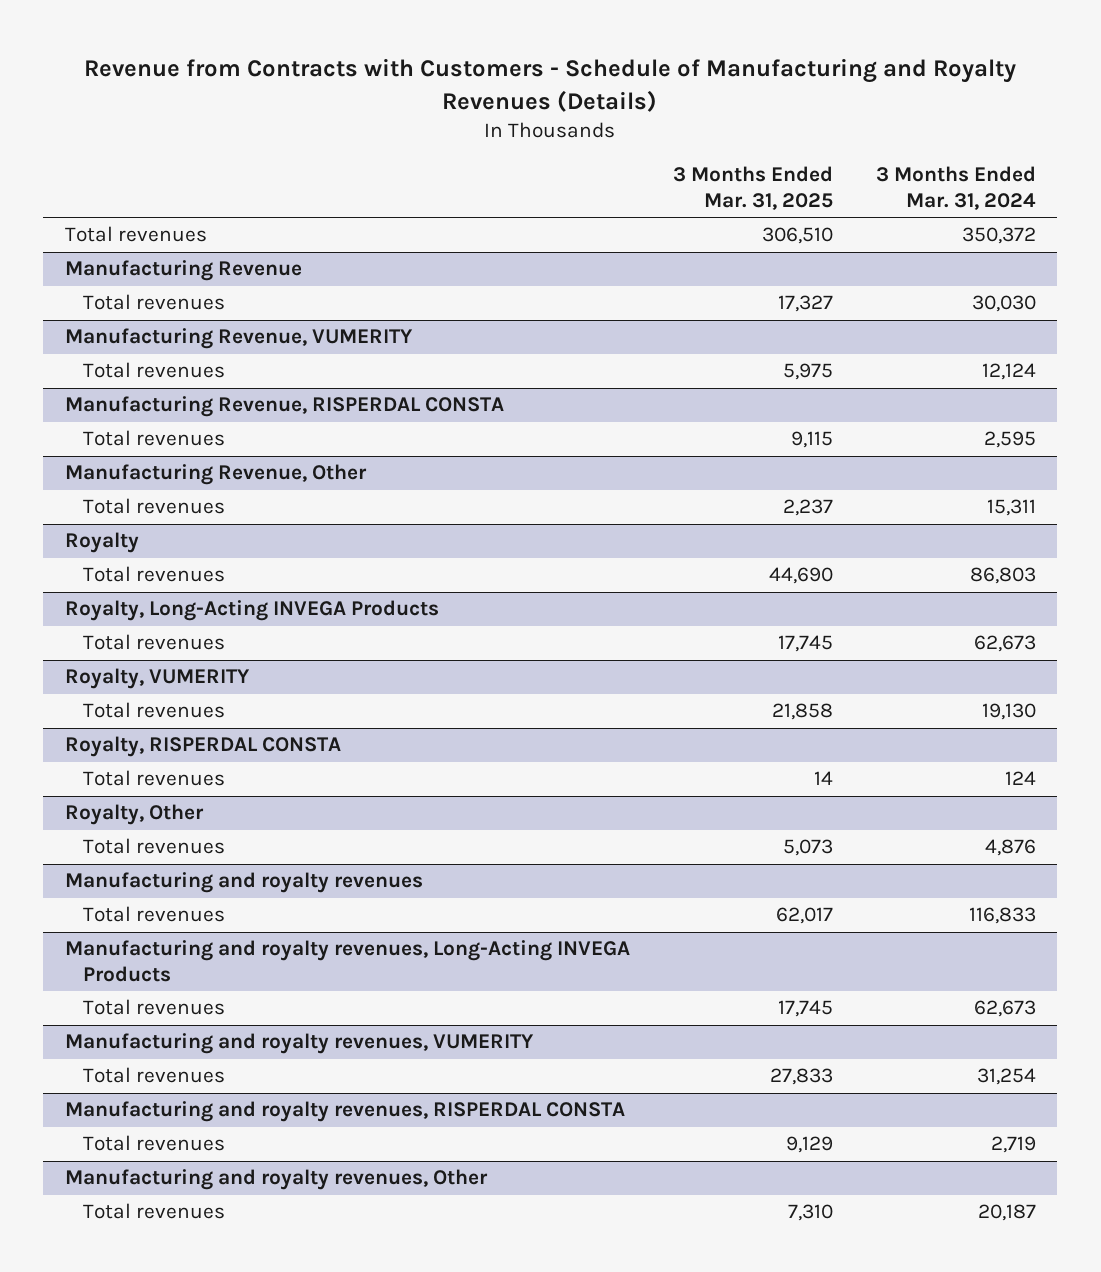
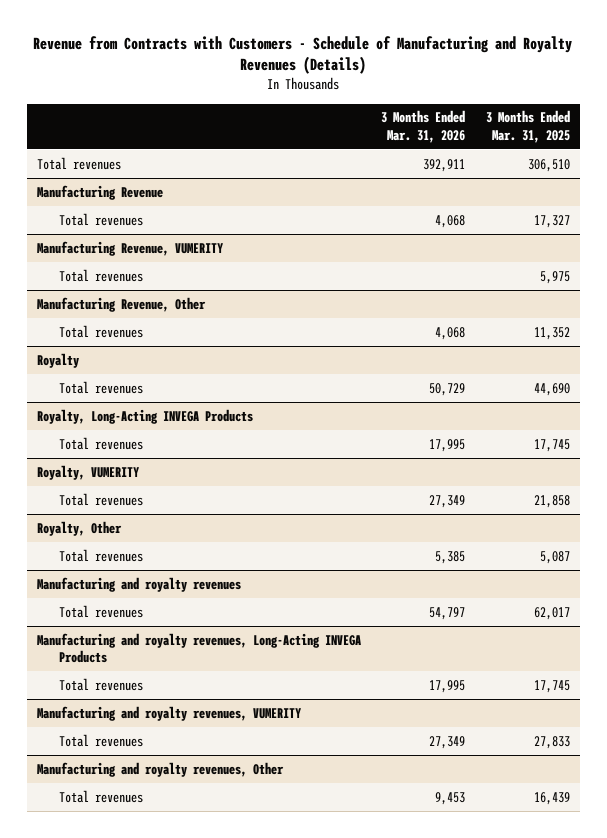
- | 3 Months Ended Mar. 31, 2025 | 3 Months Ended Mar. 31, 2024
+ | 3 Months Ended Mar. 31, 2026 | 3 Months Ended Mar. 31, 2025
- Manufacturing Revenue, RISPERDAL CONSTA
- Total revenues | 9,115 | 2,595
@ Manufacturing Revenue, Other
- Total revenues | 2,237 | 15,311
+ Total revenues | 4,068 | 11,352
- Royalty, RISPERDAL CONSTA
- Total revenues | 14 | 124
@ Royalty, Other
- Total revenues | 5,073 | 4,876
+ Total revenues | 5,385 | 5,087
- Manufacturing and royalty revenues, RISPERDAL CONSTA
- Total revenues | 9,129 | 2,719
@ Manufacturing and royalty revenues, Other
- Total revenues | 7,310 | 20,187
+ Total revenues | 9,453 | 16,439

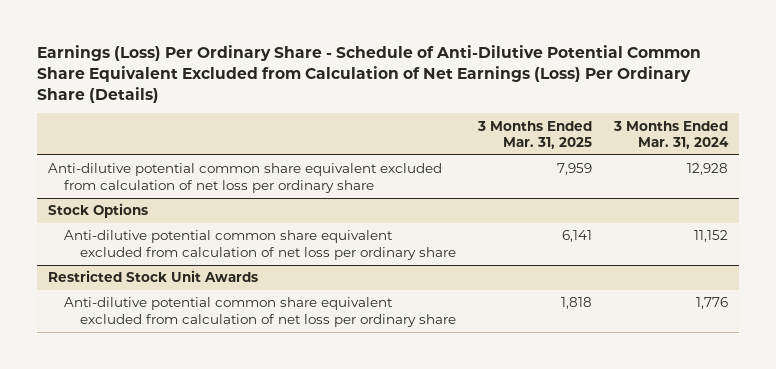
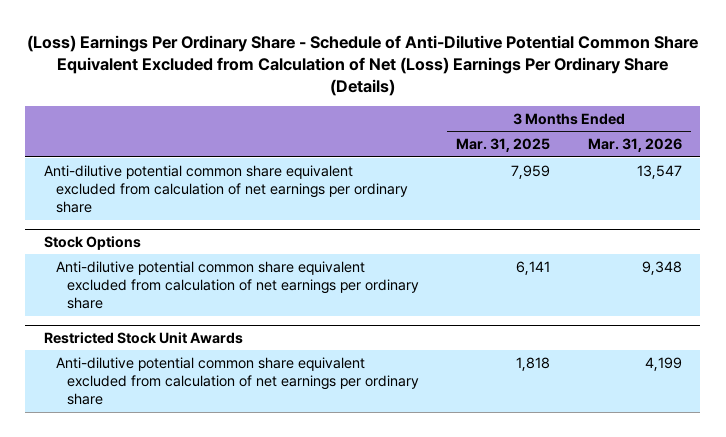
- Earnings (Loss) Per Ordinary Share - Schedule of Anti-Dilutive Potential Common Share Equivalent Excluded from Calculation of Net Earnings (Loss) Per Ordinary Share (Details)
+ (Loss) Earnings Per Ordinary Share - Schedule of Anti-Dilutive Potential Common Share Equivalent Excluded from Calculation of Net (Loss) Earnings Per Ordinary Share (Details)
- | 3 Months Ended Mar. 31, 2025 | 3 Months Ended Mar. 31, 2024
+ | 3 Months Ended Mar. 31, 2025 | 3 Months Ended Mar. 31, 2026
- Anti-dilutive potential common share equivalent excluded from calculation of net loss per ordinary share | 7,959 | 12,928
+ Anti-dilutive potential common share equivalent excluded from calculation of net earnings per ordinary share | 7,959 | 13,547
@ Stock Options
- Anti-dilutive potential common share equivalent excluded from calculation of net loss per ordinary share | 6,141 | 11,152
+ Anti-dilutive potential common share equivalent excluded from calculation of net earnings per ordinary share | 6,141 | 9,348
@ Restricted Stock Unit Awards
- Anti-dilutive potential common share equivalent excluded from calculation of net loss per ordinary share | 1,818 | 1,776
+ Anti-dilutive potential common share equivalent excluded from calculation of net earnings per ordinary share | 1,818 | 4,199

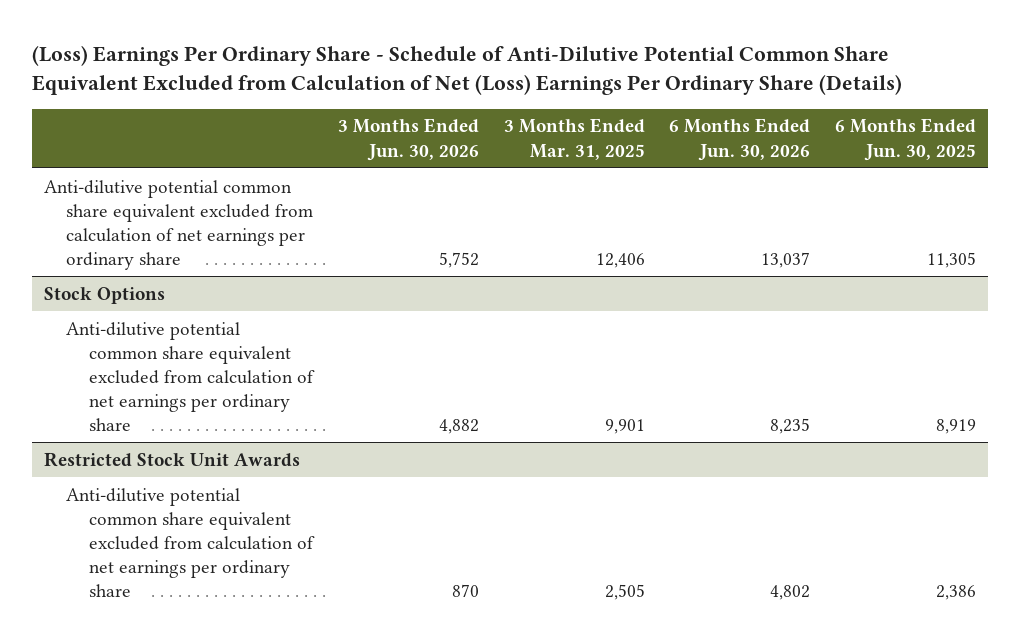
- | 3 Months Ended Mar. 31, 2025 | 3 Months Ended Mar. 31, 2026
+ | 3 Months Ended Jun. 30, 2026 | 3 Months Ended Mar. 31, 2025 | 6 Months Ended Jun. 30, 2026 | 6 Months Ended Jun. 30, 2025
- Anti-dilutive potential common share equivalent excluded from calculation of net earnings per ordinary share | 7,959 | 13,547
+ Anti-dilutive potential common share equivalent excluded from calculation of net earnings per ordinary share | 5,752 | 12,406 | 13,037 | 11,305
@ Stock Options
- Anti-dilutive potential common share equivalent excluded from calculation of net earnings per ordinary share | 6,141 | 9,348
+ Anti-dilutive potential common share equivalent excluded from calculation of net earnings per ordinary share | 4,882 | 9,901 | 8,235 | 8,919
@ Restricted Stock Unit Awards
- Anti-dilutive potential common share equivalent excluded from calculation of net earnings per ordinary share | 1,818 | 4,199
+ Anti-dilutive potential common share equivalent excluded from calculation of net earnings per ordinary share | 870 | 2,505 | 4,802 | 2,386

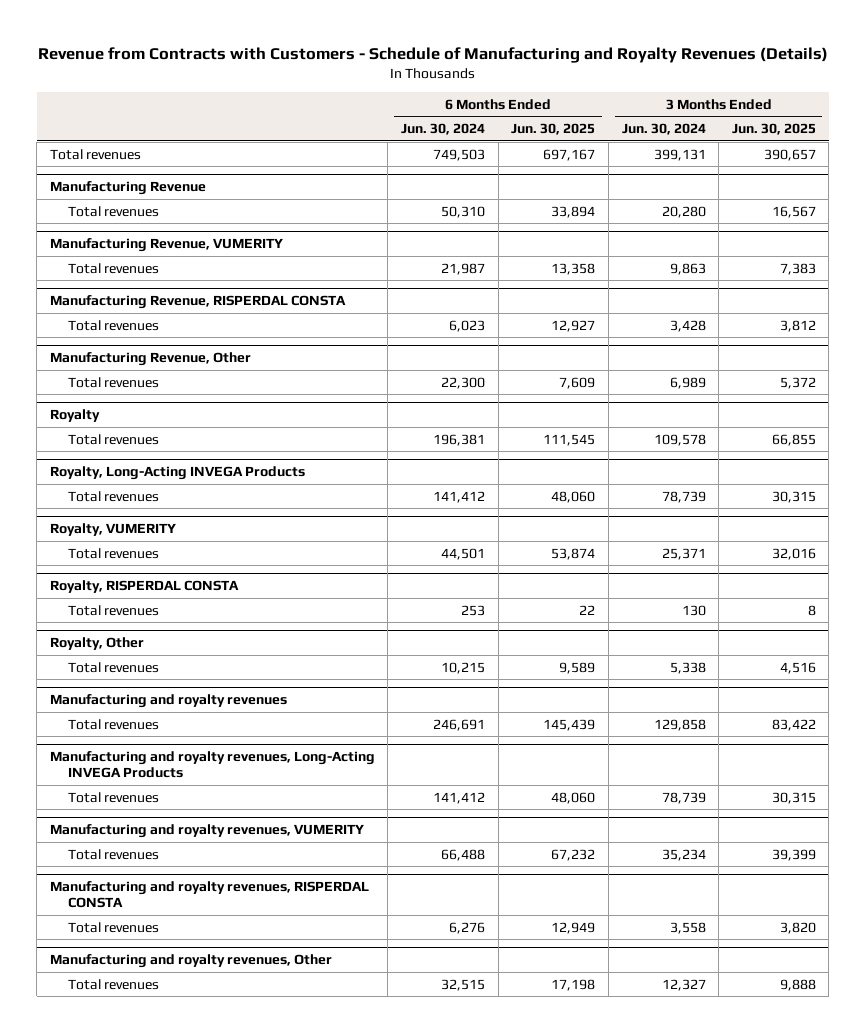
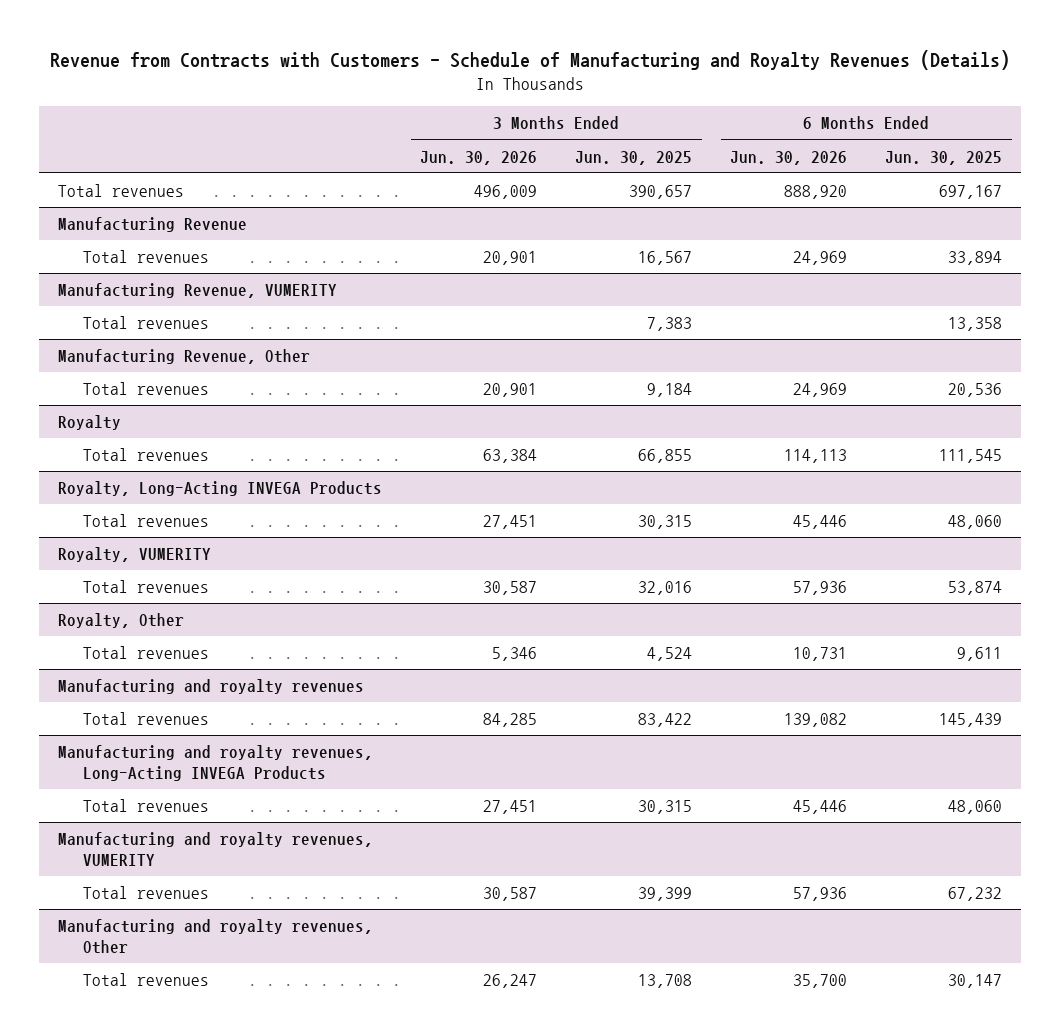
- | 6 Months Ended Jun. 30, 2024 | 6 Months Ended Jun. 30, 2025 | 3 Months Ended Jun. 30, 2024 | 3 Months Ended Jun. 30, 2025
+ | 3 Months Ended Jun. 30, 2026 | 3 Months Ended Jun. 30, 2025 | 6 Months Ended Jun. 30, 2026 | 6 Months Ended Jun. 30, 2025
- Manufacturing Revenue, RISPERDAL CONSTA
- Total revenues | 6,023 | 12,927 | 3,428 | 3,812
@ Manufacturing Revenue, Other
- Total revenues | 22,300 | 7,609 | 6,989 | 5,372
+ Total revenues | 20,901 | 9,184 | 24,969 | 20,536
- Royalty, RISPERDAL CONSTA
- Total revenues | 253 | 22 | 130 | 8
@ Royalty, Other
- Total revenues | 10,215 | 9,589 | 5,338 | 4,516
+ Total revenues | 5,346 | 4,524 | 10,731 | 9,611
- Manufacturing and royalty revenues, RISPERDAL CONSTA
- Total revenues | 6,276 | 12,949 | 3,558 | 3,820
@ Manufacturing and royalty revenues, Other
- Total revenues | 32,515 | 17,198 | 12,327 | 9,888
+ Total revenues | 26,247 | 13,708 | 35,700 | 30,147

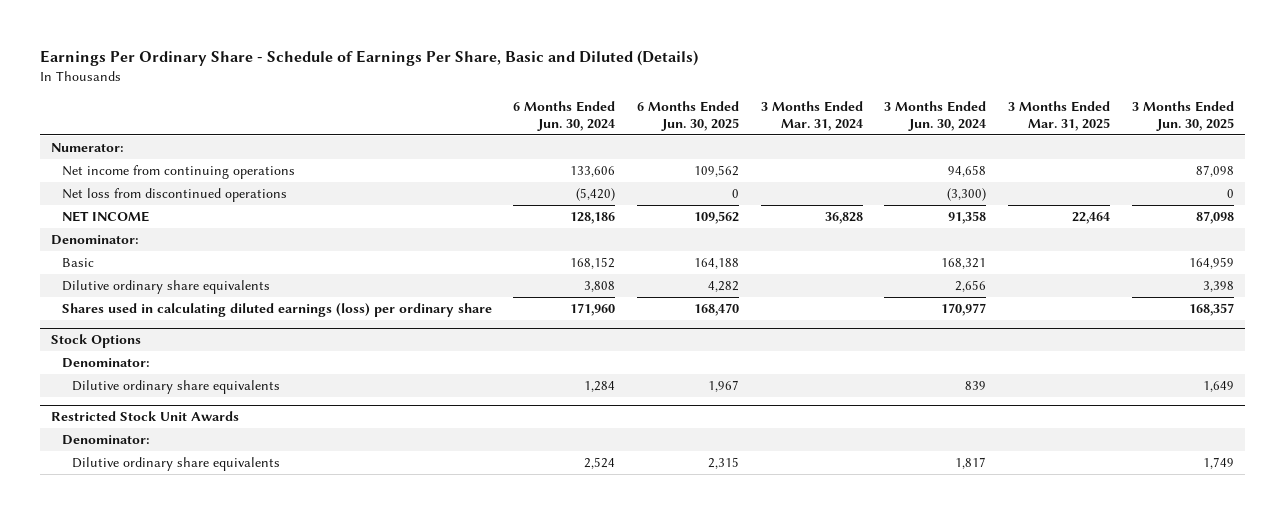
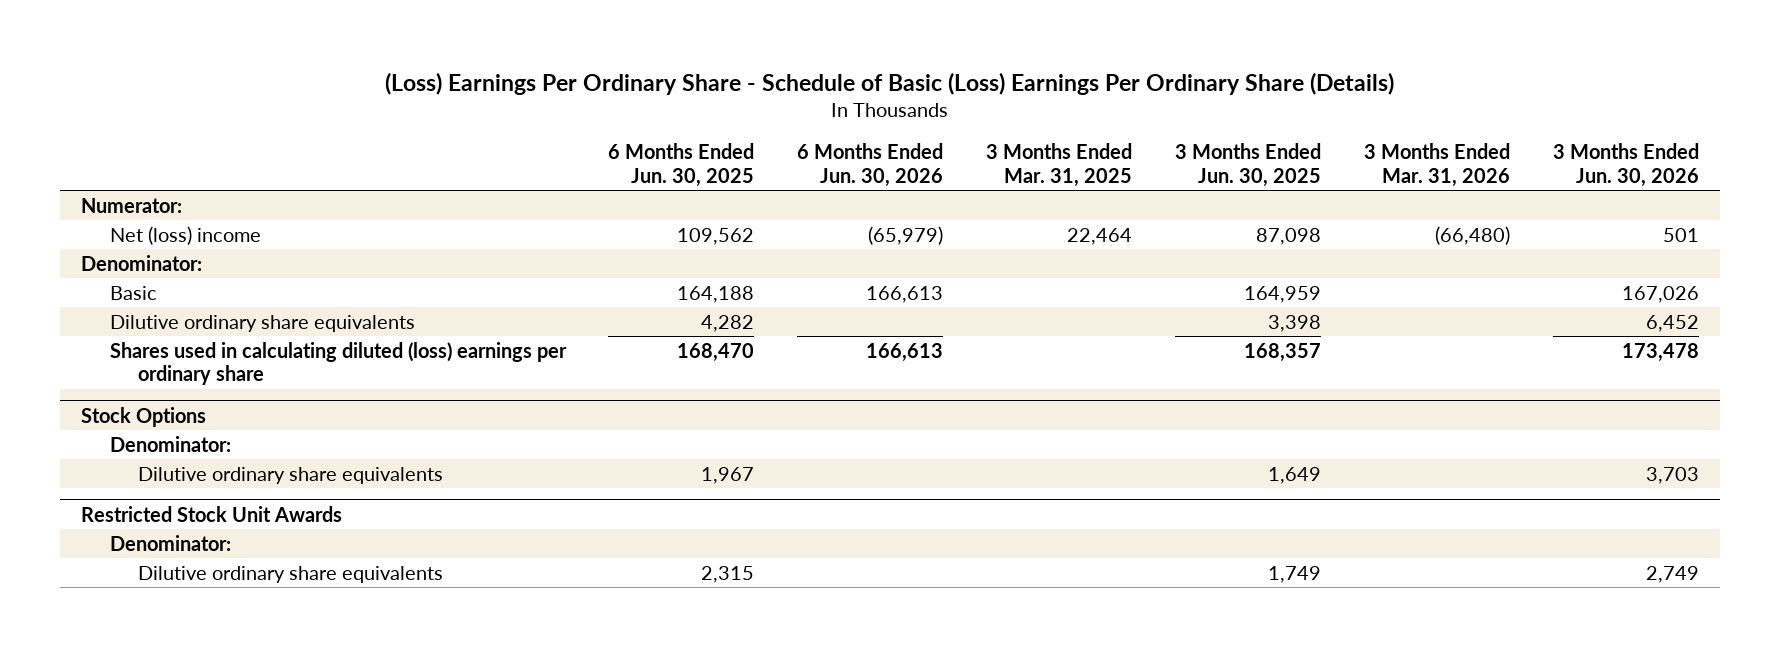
- Earnings Per Ordinary Share - Schedule of Earnings Per Share, Basic and Diluted (Details)
+ (Loss) Earnings Per Ordinary Share - Schedule of Basic (Loss) Earnings Per Ordinary Share (Details)
- | 6 Months Ended Jun. 30, 2024 | 6 Months Ended Jun. 30, 2025 | 3 Months Ended Mar. 31, 2024 | 3 Months Ended Jun. 30, 2024 | 3 Months Ended Mar. 31, 2025 | 3 Months Ended Jun. 30, 2025
+ | 6 Months Ended Jun. 30, 2025 | 6 Months Ended Jun. 30, 2026 | 3 Months Ended Mar. 31, 2025 | 3 Months Ended Jun. 30, 2025 | 3 Months Ended Mar. 31, 2026 | 3 Months Ended Jun. 30, 2026
- Net income from continuing operations | 133,606 | 109,562 | | 94,658 | | 87,098
- Net loss from discontinued operations | (5,420) | 0 | | (3,300) | | 0
- NET INCOME | 128,186 | 109,562 | 36,828 | 91,358 | 22,464 | 87,098
+ Net (loss) income | 109,562 | (65,979) | 22,464 | 87,098 | (66,480) | 501
- Shares used in calculating diluted earnings (loss) per ordinary share | 171,960 | 168,470 | | 170,977 | | 168,357
+ Shares used in calculating diluted (loss) earnings per ordinary share | 168,470 | 166,613 | | 168,357 | | 173,478

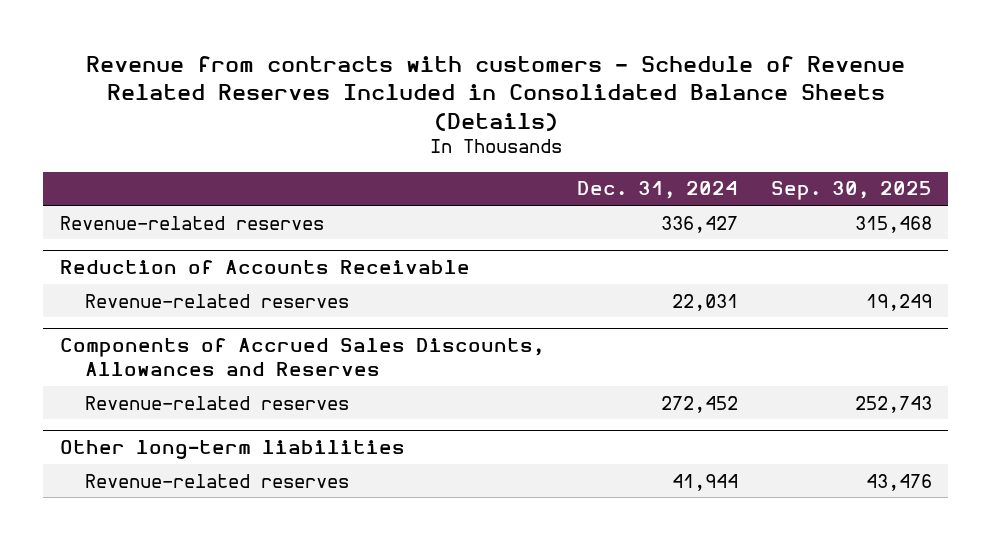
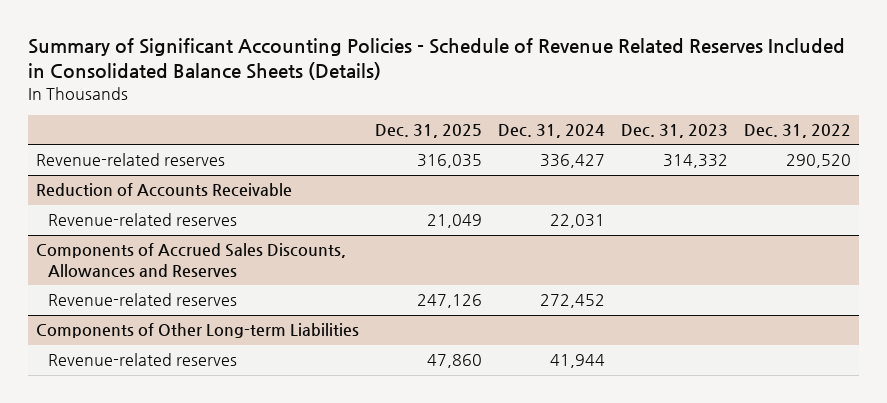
- Revenue from contracts with customers - Schedule of Revenue Related Reserves Included in Consolidated Balance Sheets (Details)
+ Summary of Significant Accounting Policies - Schedule of Revenue Related Reserves Included in Consolidated Balance Sheets (Details)
- | Dec. 31, 2024 | Sep. 30, 2025
+ | Dec. 31, 2025 | Dec. 31, 2024 | Dec. 31, 2023 | Dec. 31, 2022
- Other long-term liabilities
+ Components of Other Long-term Liabilities

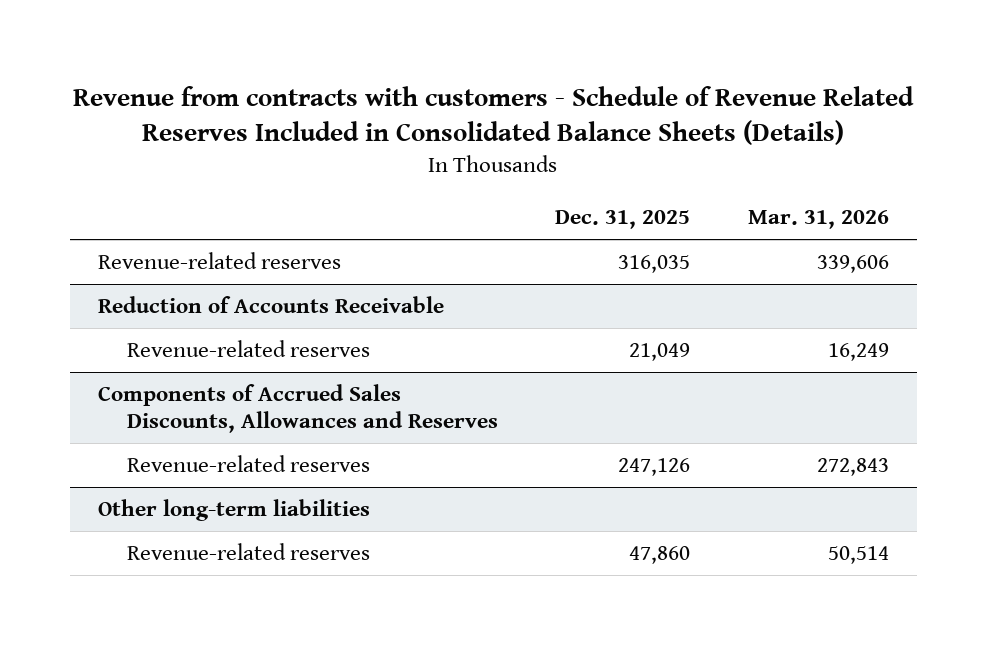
- Summary of Significant Accounting Policies - Schedule of Revenue Related Reserves Included in Consolidated Balance Sheets (Details)
+ Revenue from contracts with customers - Schedule of Revenue Related Reserves Included in Consolidated Balance Sheets (Details)
- | Dec. 31, 2025 | Dec. 31, 2024 | Dec. 31, 2023 | Dec. 31, 2022
+ | Dec. 31, 2025 | Mar. 31, 2026
- Components of Other Long-term Liabilities
+ Other long-term liabilities

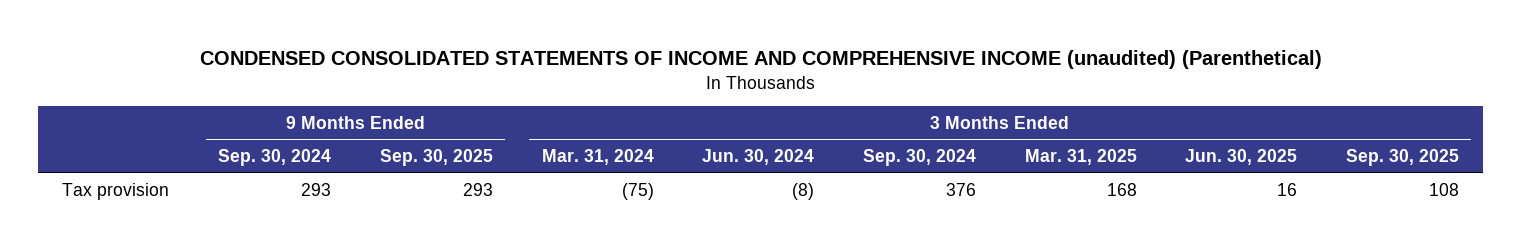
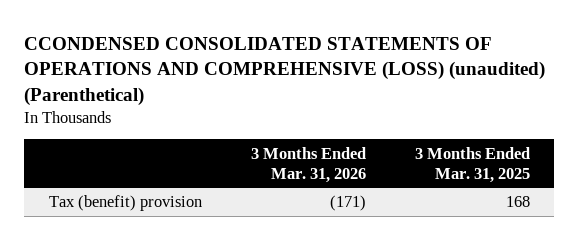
- CONDENSED CONSOLIDATED STATEMENTS OF INCOME AND COMPREHENSIVE INCOME (unaudited) (Parenthetical)
+ CCONDENSED CONSOLIDATED STATEMENTS OF OPERATIONS AND COMPREHENSIVE (LOSS) (unaudited) (Parenthetical)
- | 9 Months Ended Sep. 30, 2024 | 9 Months Ended Sep. 30, 2025 | 3 Months Ended Mar. 31, 2024 | 3 Months Ended Jun. 30, 2024 | 3 Months Ended Sep. 30, 2024 | 3 Months Ended Mar. 31, 2025 | 3 Months Ended Jun. 30, 2025 | 3 Months Ended Sep. 30, 2025
+ | 3 Months Ended Mar. 31, 2026 | 3 Months Ended Mar. 31, 2025
- Tax provision | 293 | 293 | (75) | (8) | 376 | 168 | 16 | 108
+ Tax (benefit) provision | (171) | 168

